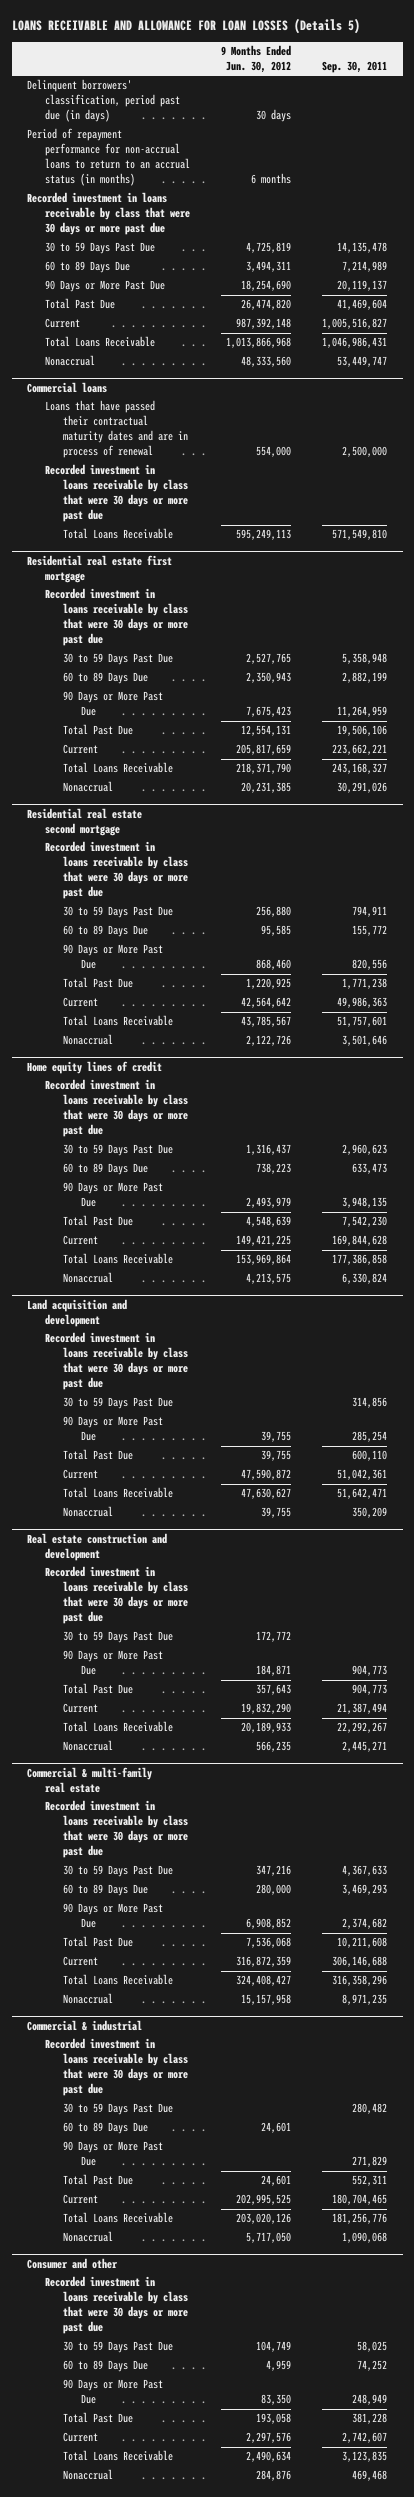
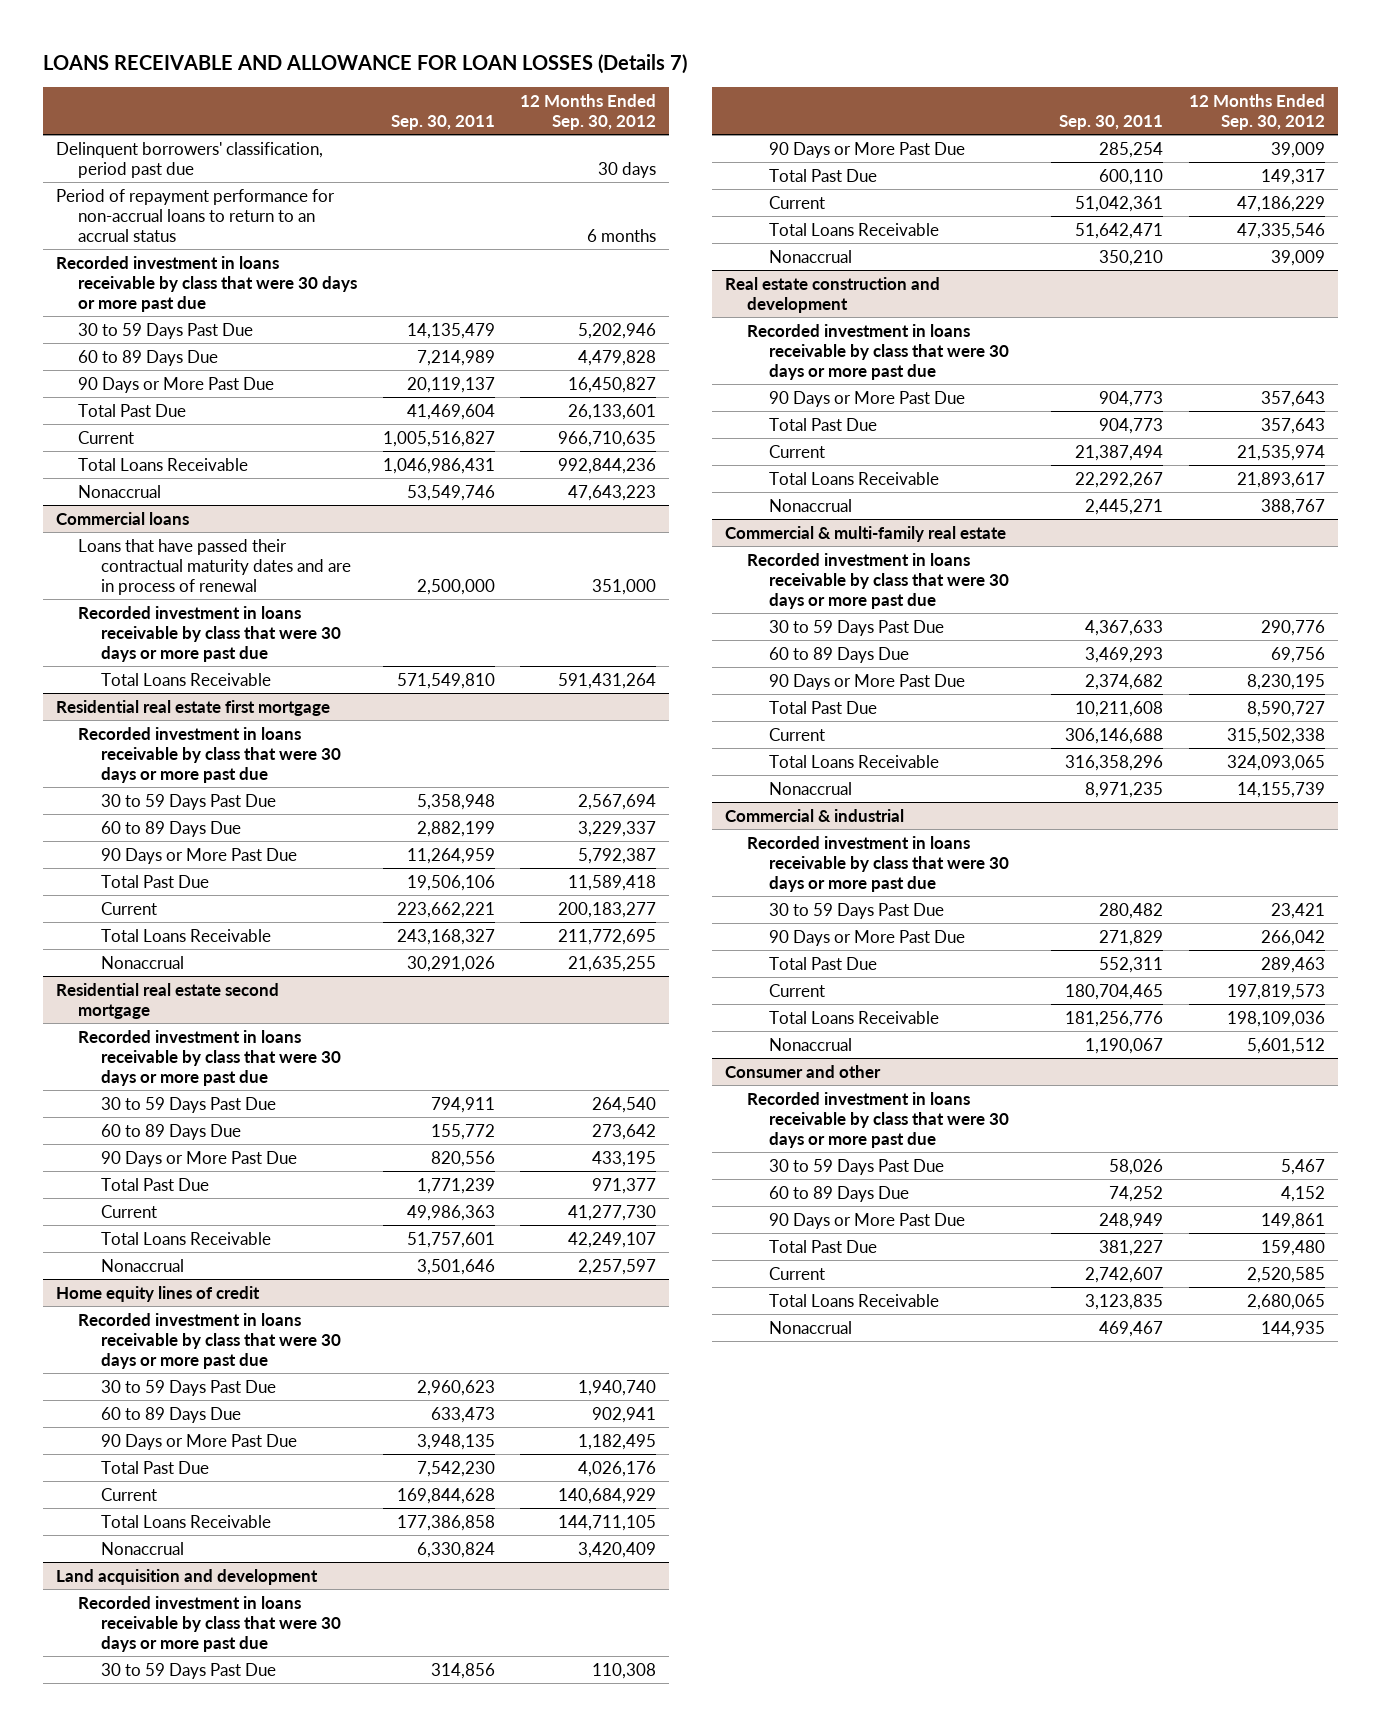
- LOANS RECEIVABLE AND ALLOWANCE FOR LOAN LOSSES (Details 5)
+ LOANS RECEIVABLE AND ALLOWANCE FOR LOAN LOSSES (Details 7)
- | 9 Months Ended Jun. 30, 2012 | Sep. 30, 2011
+ | Sep. 30, 2011 | 12 Months Ended Sep. 30, 2012
- Delinquent borrowers' classification, period past due (in days) | 30 days |
- Period of repayment performance for non-accrual loans to return to an accrual status (in months) | 6 months |
+ Delinquent borrowers' classification, period past due | | 30 days
+ Period of repayment performance for non-accrual loans to return to an accrual status | | 6 months
- 30 to 59 Days Past Due | 4,725,819 | 14,135,478
+ 30 to 59 Days Past Due | 14,135,479 | 5,202,946
- Nonaccrual | 48,333,560 | 53,449,747
+ Nonaccrual | 53,549,746 | 47,643,223
@ Residential real estate second mortgage
- Total Past Due | 1,220,925 | 1,771,238
+ Total Past Due | 1,771,239 | 971,377
@ Land acquisition and development
- Nonaccrual | 39,755 | 350,209
+ Nonaccrual | 350,210 | 39,009
@ Real estate construction and development
- 30 to 59 Days Past Due | 172,772 |
@ Commercial & industrial
- 60 to 89 Days Due | 24,601 |
- Nonaccrual | 5,717,050 | 1,090,068
+ Nonaccrual | 1,190,067 | 5,601,512
@ Consumer and other
- 30 to 59 Days Past Due | 104,749 | 58,025
+ 30 to 59 Days Past Due | 58,026 | 5,467
- Total Past Due | 193,058 | 381,228
+ Total Past Due | 381,227 | 159,480
- Nonaccrual | 284,876 | 469,468
+ Nonaccrual | 469,467 | 144,935

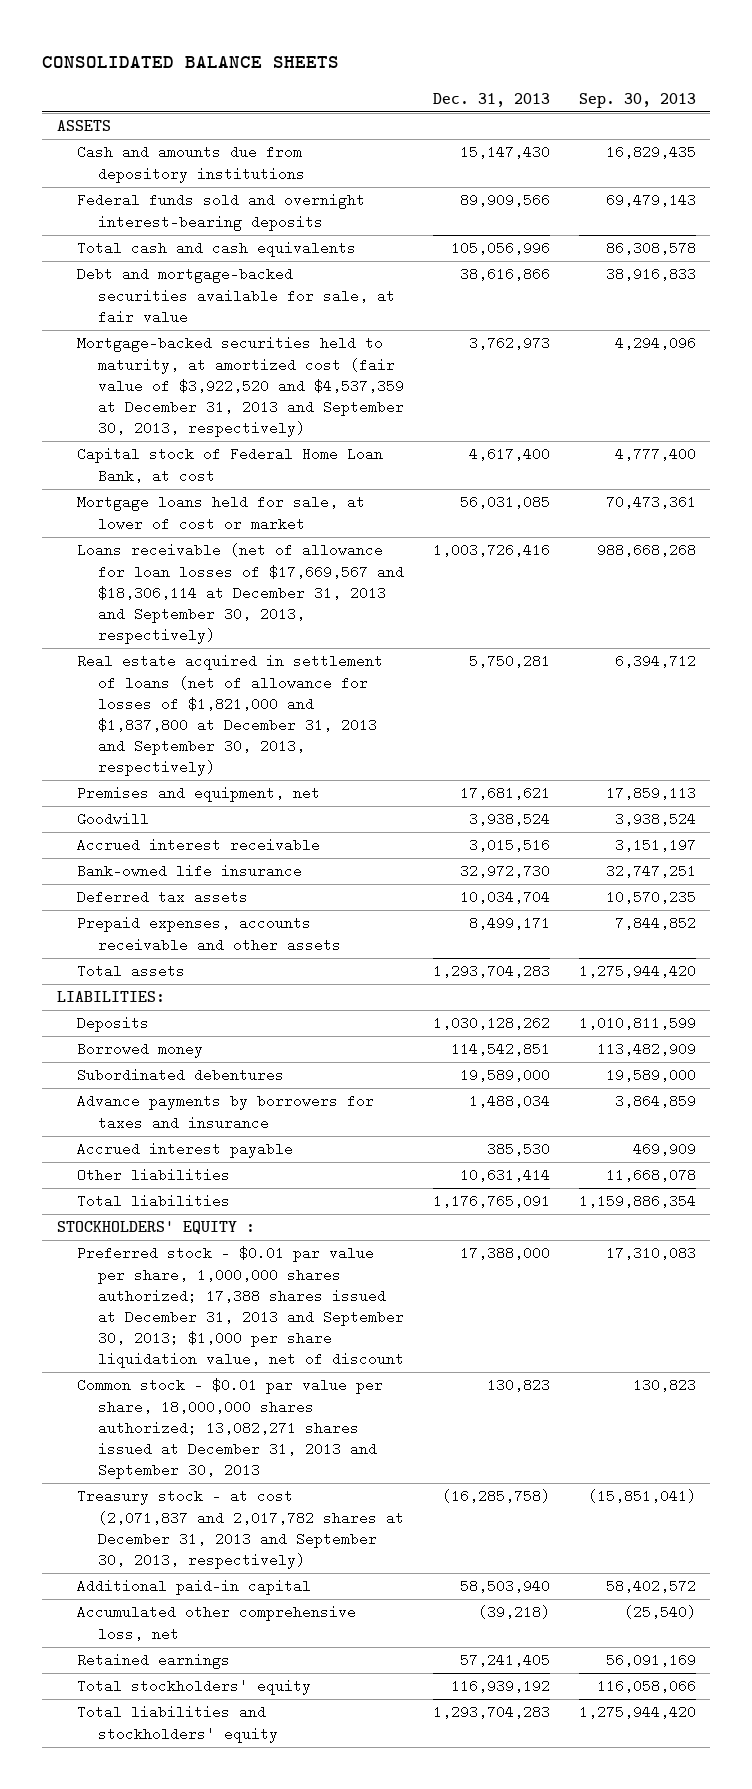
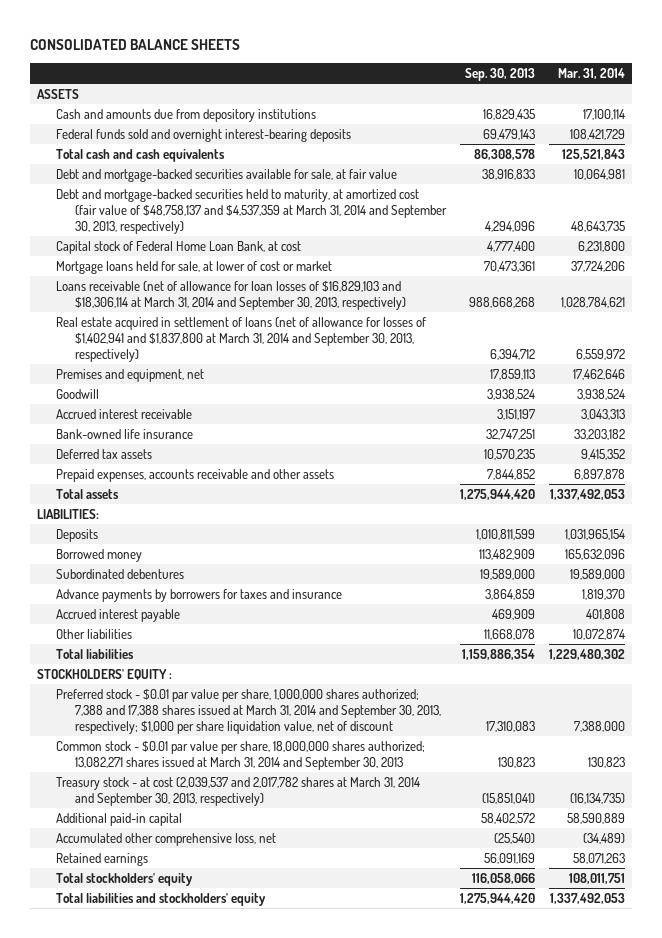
- | Dec. 31, 2013 | Sep. 30, 2013
+ | Sep. 30, 2013 | Mar. 31, 2014
- Mortgage-backed securities held to maturity, at amortized cost (fair value of $3,922,520 and $4,537,359 at December 31, 2013 and September 30, 2013, respectively) | 3,762,973 | 4,294,096
+ Debt and mortgage-backed securities held to maturity, at amortized cost (fair value of $48,758,137 and $4,537,359 at March 31, 2014 and September 30, 2013, respectively) | 4,294,096 | 48,643,735
- Loans receivable (net of allowance for loan losses of $17,669,567 and $18,306,114 at December 31, 2013 and September 30, 2013, respectively) | 1,003,726,416 | 988,668,268
- Real estate acquired in settlement of loans (net of allowance for losses of $1,821,000 and $1,837,800 at December 31, 2013 and September 30, 2013, respectively) | 5,750,281 | 6,394,712
+ Loans receivable (net of allowance for loan losses of $16,829,103 and $18,306,114 at March 31, 2014 and September 30, 2013, respectively) | 988,668,268 | 1,028,784,621
+ Real estate acquired in settlement of loans (net of allowance for losses of $1,402,941 and $1,837,800 at March 31, 2014 and September 30, 2013, respectively) | 6,394,712 | 6,559,972
- Preferred stock - $0.01 par value per share, 1,000,000 shares authorized; 17,388 shares issued at December 31, 2013 and September 30, 2013; $1,000 per share liquidation value, net of discount | 17,388,000 | 17,310,083
- Common stock - $0.01 par value per share, 18,000,000 shares authorized; 13,082,271 shares issued at December 31, 2013 and September 30, 2013 | 130,823 | 130,823
- Treasury stock - at cost (2,071,837 and 2,017,782 shares at December 31, 2013 and September 30, 2013, respectively) | (16,285,758) | (15,851,041)
+ Preferred stock - $0.01 par value per share, 1,000,000 shares authorized; 7,388 and 17,388 shares issued at March 31, 2014 and September 30, 2013, respectively; $1,000 per share liquidation value, net of discount | 17,310,083 | 7,388,000
+ Common stock - $0.01 par value per share, 18,000,000 shares authorized; 13,082,271 shares issued at March 31, 2014 and September 30, 2013 | 130,823 | 130,823
+ Treasury stock - at cost (2,039,537 and 2,017,782 shares at March 31, 2014 and September 30, 2013, respectively) | (15,851,041) | (16,134,735)

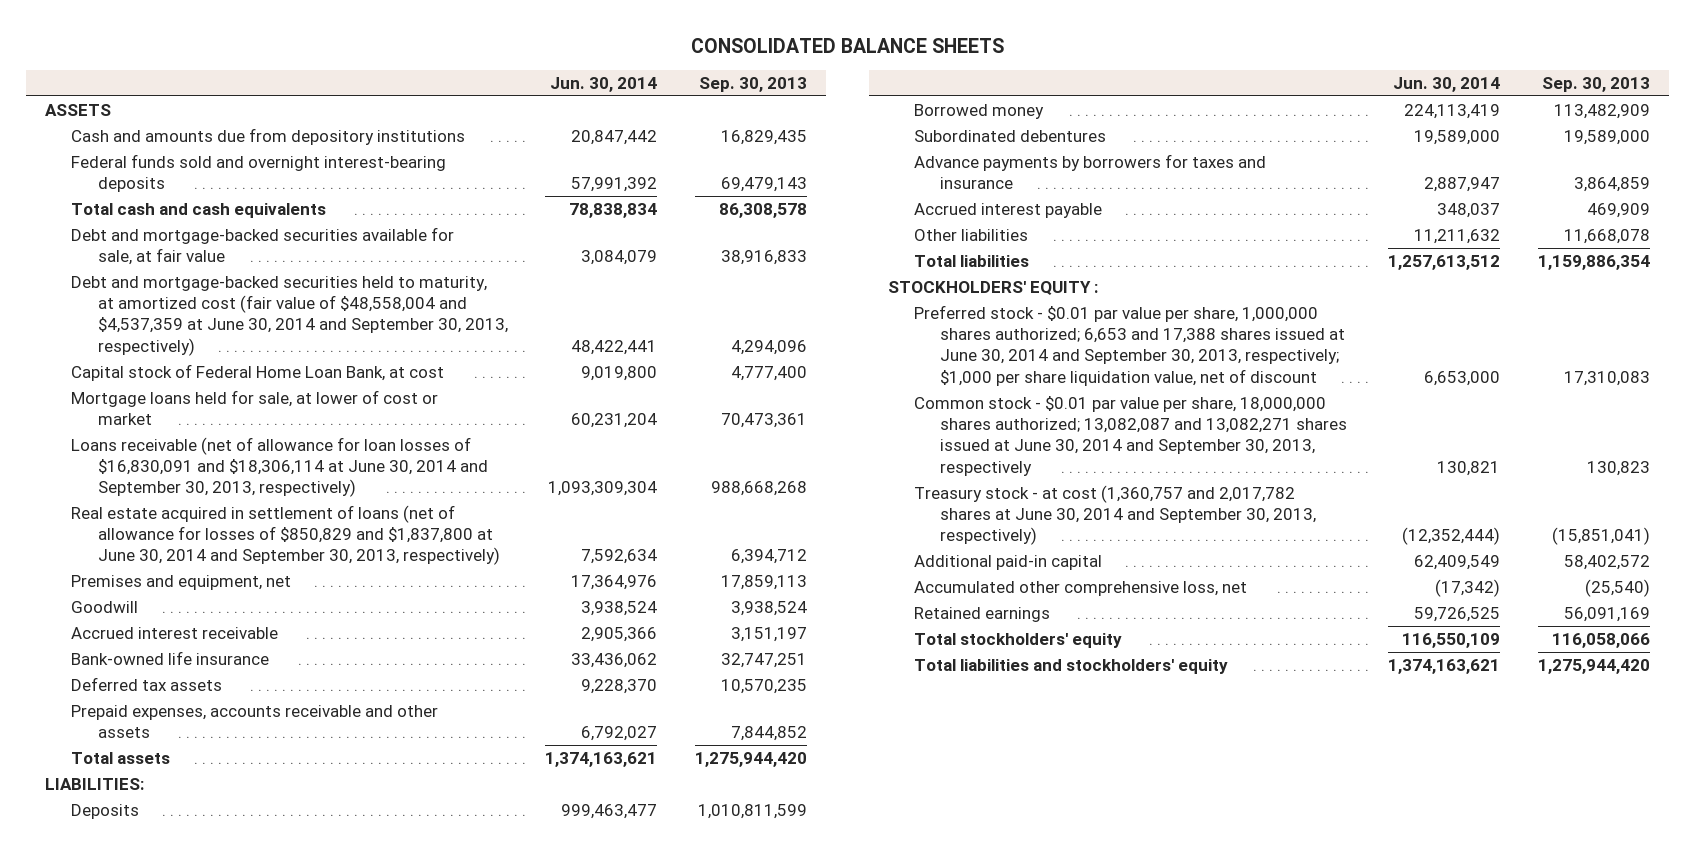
- | Sep. 30, 2013 | Mar. 31, 2014
+ | Jun. 30, 2014 | Sep. 30, 2013
- Debt and mortgage-backed securities held to maturity, at amortized cost (fair value of $48,758,137 and $4,537,359 at March 31, 2014 and September 30, 2013, respectively) | 4,294,096 | 48,643,735
+ Debt and mortgage-backed securities held to maturity, at amortized cost (fair value of $48,558,004 and $4,537,359 at June 30, 2014 and September 30, 2013, respectively) | 48,422,441 | 4,294,096
- Loans receivable (net of allowance for loan losses of $16,829,103 and $18,306,114 at March 31, 2014 and September 30, 2013, respectively) | 988,668,268 | 1,028,784,621
- Real estate acquired in settlement of loans (net of allowance for losses of $1,402,941 and $1,837,800 at March 31, 2014 and September 30, 2013, respectively) | 6,394,712 | 6,559,972
+ Loans receivable (net of allowance for loan losses of $16,830,091 and $18,306,114 at June 30, 2014 and September 30, 2013, respectively) | 1,093,309,304 | 988,668,268
+ Real estate acquired in settlement of loans (net of allowance for losses of $850,829 and $1,837,800 at June 30, 2014 and September 30, 2013, respectively) | 7,592,634 | 6,394,712
- Preferred stock - $0.01 par value per share, 1,000,000 shares authorized; 7,388 and 17,388 shares issued at March 31, 2014 and September 30, 2013, respectively; $1,000 per share liquidation value, net of discount | 17,310,083 | 7,388,000
- Common stock - $0.01 par value per share, 18,000,000 shares authorized; 13,082,271 shares issued at March 31, 2014 and September 30, 2013 | 130,823 | 130,823
- Treasury stock - at cost (2,039,537 and 2,017,782 shares at March 31, 2014 and September 30, 2013, respectively) | (15,851,041) | (16,134,735)
+ Preferred stock - $0.01 par value per share, 1,000,000 shares authorized; 6,653 and 17,388 shares issued at June 30, 2014 and September 30, 2013, respectively; $1,000 per share liquidation value, net of discount | 6,653,000 | 17,310,083
+ Common stock - $0.01 par value per share, 18,000,000 shares authorized; 13,082,087 and 13,082,271 shares issued at June 30, 2014 and September 30, 2013, respectively | 130,821 | 130,823
+ Treasury stock - at cost (1,360,757 and 2,017,782 shares at June 30, 2014 and September 30, 2013, respectively) | (12,352,444) | (15,851,041)

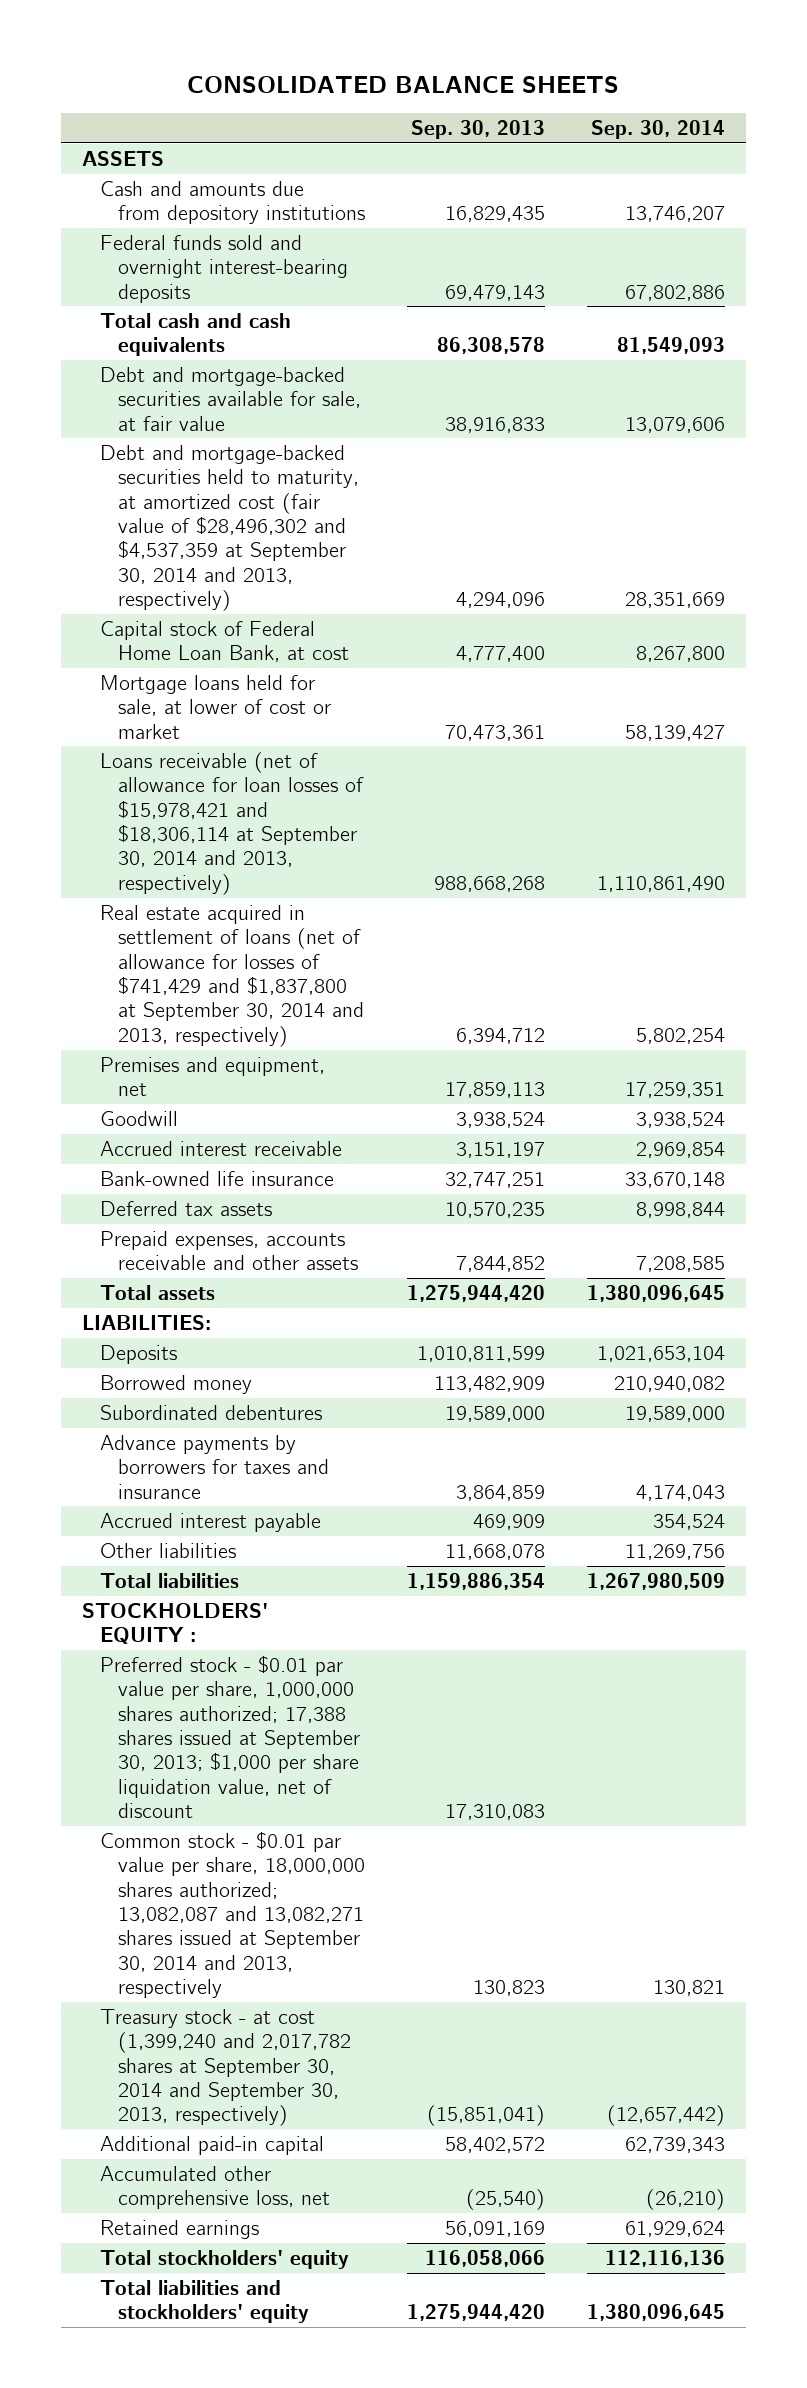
- | Jun. 30, 2014 | Sep. 30, 2013
+ | Sep. 30, 2013 | Sep. 30, 2014
- Debt and mortgage-backed securities held to maturity, at amortized cost (fair value of $48,558,004 and $4,537,359 at June 30, 2014 and September 30, 2013, respectively) | 48,422,441 | 4,294,096
+ Debt and mortgage-backed securities held to maturity, at amortized cost (fair value of $28,496,302 and $4,537,359 at September 30, 2014 and 2013, respectively) | 4,294,096 | 28,351,669
- Loans receivable (net of allowance for loan losses of $16,830,091 and $18,306,114 at June 30, 2014 and September 30, 2013, respectively) | 1,093,309,304 | 988,668,268
- Real estate acquired in settlement of loans (net of allowance for losses of $850,829 and $1,837,800 at June 30, 2014 and September 30, 2013, respectively) | 7,592,634 | 6,394,712
+ Loans receivable (net of allowance for loan losses of $15,978,421 and $18,306,114 at September 30, 2014 and 2013, respectively) | 988,668,268 | 1,110,861,490
+ Real estate acquired in settlement of loans (net of allowance for losses of $741,429 and $1,837,800 at September 30, 2014 and 2013, respectively) | 6,394,712 | 5,802,254
- Preferred stock - $0.01 par value per share, 1,000,000 shares authorized; 6,653 and 17,388 shares issued at June 30, 2014 and September 30, 2013, respectively; $1,000 per share liquidation value, net of discount | 6,653,000 | 17,310,083
- Common stock - $0.01 par value per share, 18,000,000 shares authorized; 13,082,087 and 13,082,271 shares issued at June 30, 2014 and September 30, 2013, respectively | 130,821 | 130,823
- Treasury stock - at cost (1,360,757 and 2,017,782 shares at June 30, 2014 and September 30, 2013, respectively) | (12,352,444) | (15,851,041)
+ Preferred stock - $0.01 par value per share, 1,000,000 shares authorized; 17,388 shares issued at September 30, 2013; $1,000 per share liquidation value, net of discount | 17,310,083 |
+ Common stock - $0.01 par value per share, 18,000,000 shares authorized; 13,082,087 and 13,082,271 shares issued at September 30, 2014 and 2013, respectively | 130,823 | 130,821
+ Treasury stock - at cost (1,399,240 and 2,017,782 shares at September 30, 2014 and September 30, 2013, respectively) | (15,851,041) | (12,657,442)

